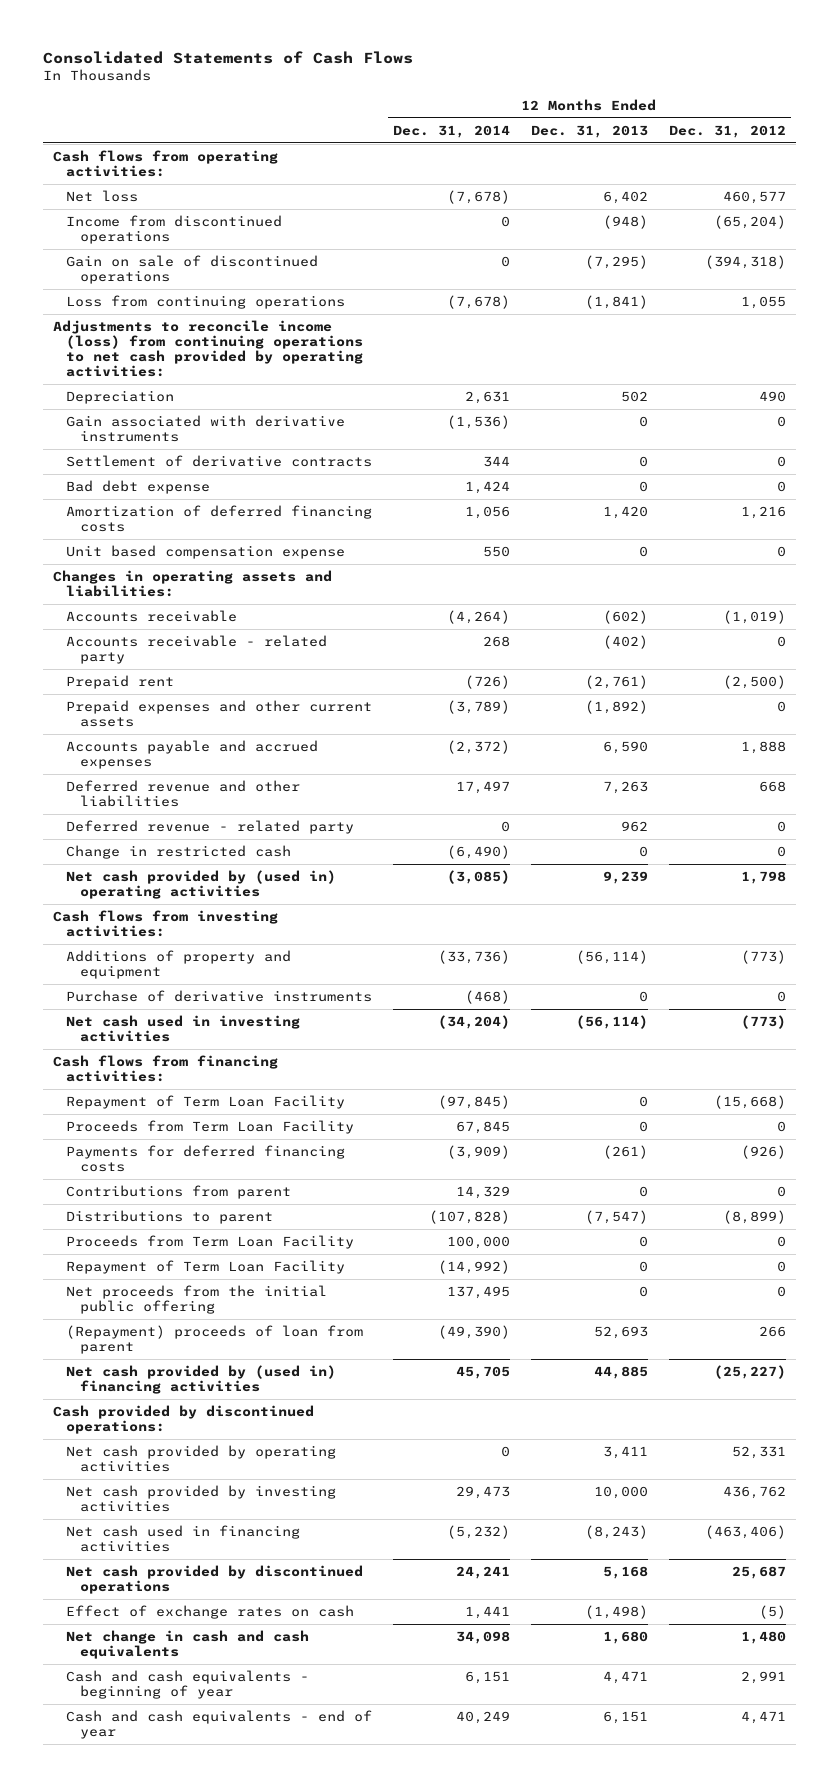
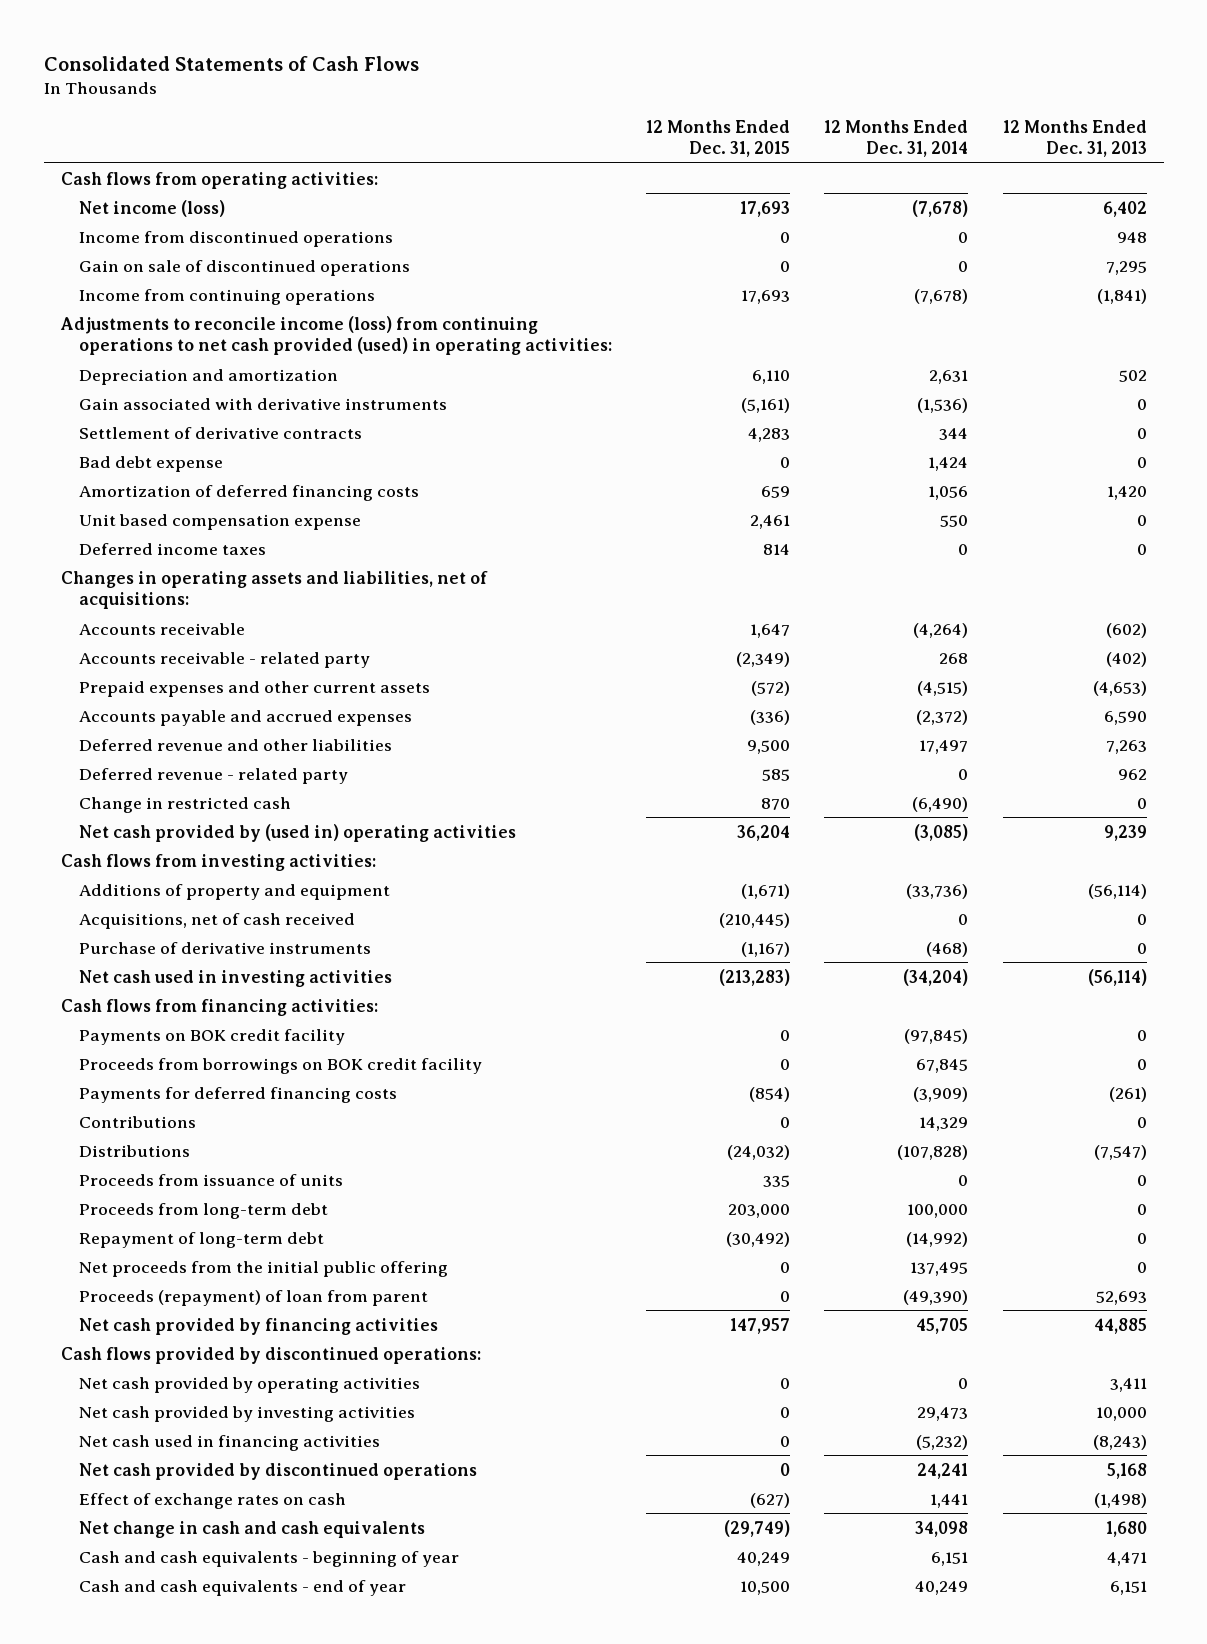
- | 12 Months Ended Dec. 31, 2014 | 12 Months Ended Dec. 31, 2013 | 12 Months Ended Dec. 31, 2012
+ | 12 Months Ended Dec. 31, 2015 | 12 Months Ended Dec. 31, 2014 | 12 Months Ended Dec. 31, 2013
- Net loss | (7,678) | 6,402 | 460,577
- Income from discontinued operations | 0 | (948) | (65,204)
- Gain on sale of discontinued operations | 0 | (7,295) | (394,318)
- Loss from continuing operations | (7,678) | (1,841) | 1,055
- Adjustments to reconcile income (loss) from continuing operations to net cash provided by operating activities:
- Depreciation | 2,631 | 502 | 490
+ Net income (loss) | 17,693 | (7,678) | 6,402
+ Income from discontinued operations | 0 | 0 | 948
+ Gain on sale of discontinued operations | 0 | 0 | 7,295
+ Income from continuing operations | 17,693 | (7,678) | (1,841)
+ Adjustments to reconcile income (loss) from continuing operations to net cash provided (used) in operating activities:
+ Depreciation and amortization | 6,110 | 2,631 | 502
- Changes in operating assets and liabilities:
+ Deferred income taxes | 814 | 0 | 0
+ Changes in operating assets and liabilities, net of acquisitions:
- Prepaid rent | (726) | (2,761) | (2,500)
- Prepaid expenses and other current assets | (3,789) | (1,892) | 0
+ Prepaid expenses and other current assets | (572) | (4,515) | (4,653)
+ Acquisitions, net of cash received | (210,445) | 0 | 0
- Repayment of Term Loan Facility | (97,845) | 0 | (15,668)
- Proceeds from Term Loan Facility | 67,845 | 0 | 0
+ Payments on BOK credit facility | 0 | (97,845) | 0
+ Proceeds from borrowings on BOK credit facility | 0 | 67,845 | 0
- Contributions from parent | 14,329 | 0 | 0
- Distributions to parent | (107,828) | (7,547) | (8,899)
- Proceeds from Term Loan Facility | 100,000 | 0 | 0
- Repayment of Term Loan Facility | (14,992) | 0 | 0
+ Contributions | 0 | 14,329 | 0
+ Distributions | (24,032) | (107,828) | (7,547)
+ Proceeds from issuance of units | 335 | 0 | 0
+ Proceeds from long-term debt | 203,000 | 100,000 | 0
+ Repayment of long-term debt | (30,492) | (14,992) | 0
- (Repayment) proceeds of loan from parent | (49,390) | 52,693 | 266
- Net cash provided by (used in) financing activities | 45,705 | 44,885 | (25,227)
- Cash provided by discontinued operations:
+ Proceeds (repayment) of loan from parent | 0 | (49,390) | 52,693
+ Net cash provided by financing activities | 147,957 | 45,705 | 44,885
+ Cash flows provided by discontinued operations:

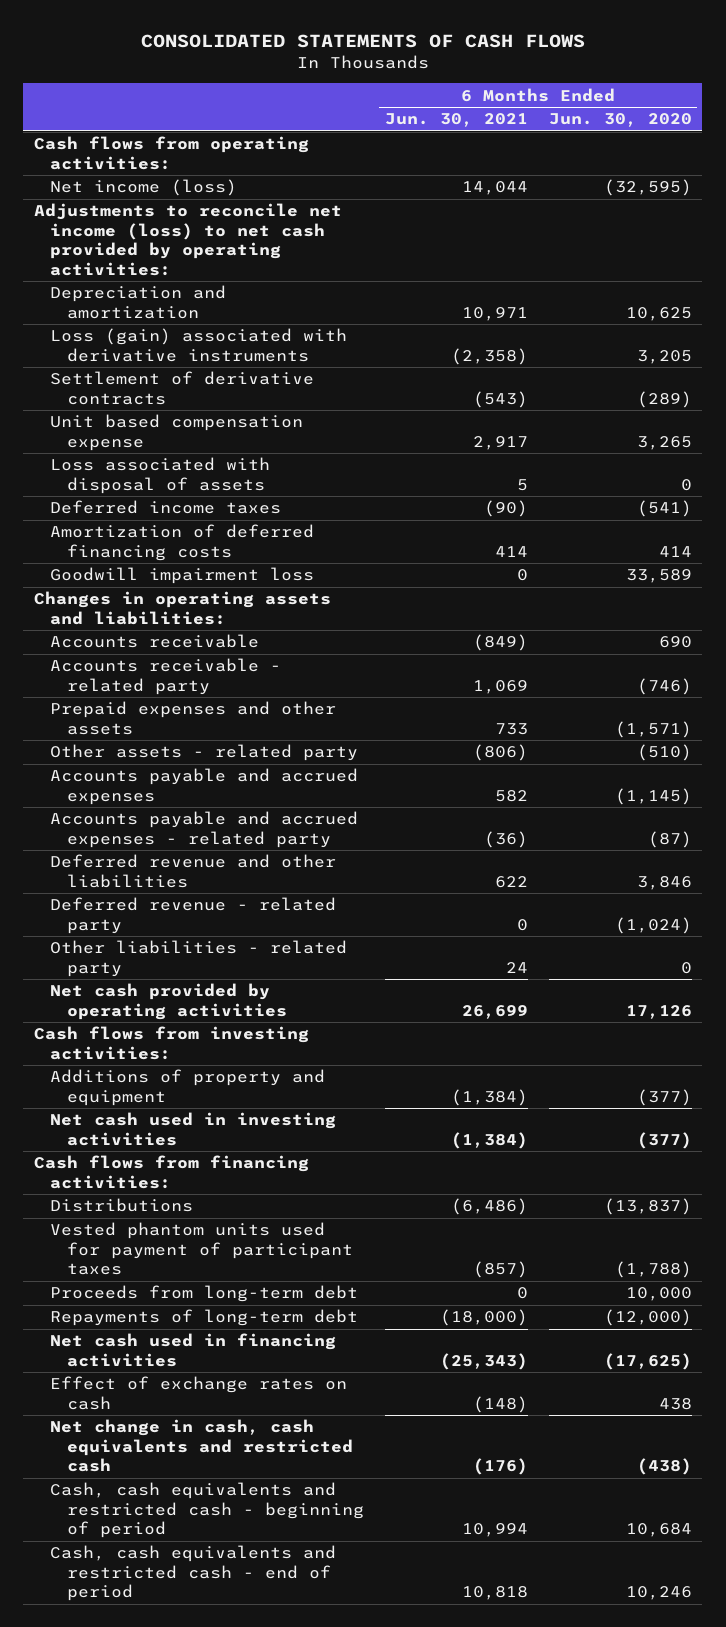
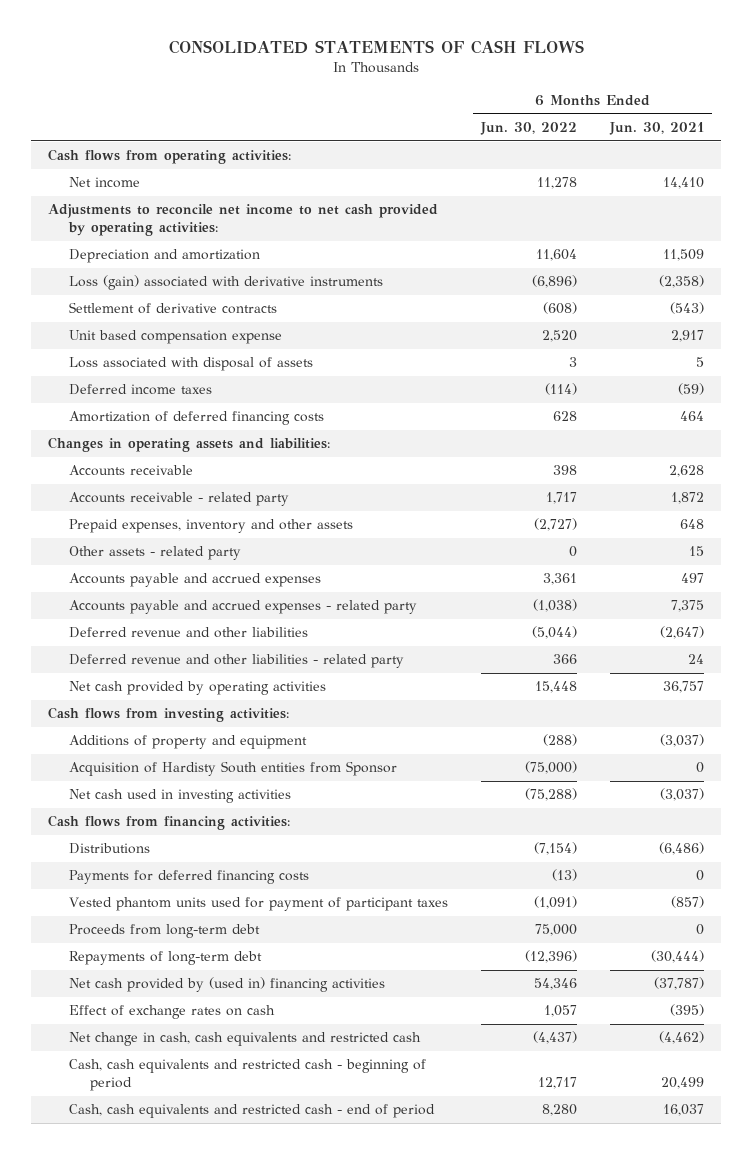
- | 6 Months Ended Jun. 30, 2021 | 6 Months Ended Jun. 30, 2020
+ | 6 Months Ended Jun. 30, 2022 | 6 Months Ended Jun. 30, 2021
- Net income (loss) | 14,044 | (32,595)
- Adjustments to reconcile net income (loss) to net cash provided by operating activities:
- Depreciation and amortization | 10,971 | 10,625
+ Net income | 11,278 | 14,410
+ Adjustments to reconcile net income to net cash provided by operating activities:
+ Depreciation and amortization | 11,604 | 11,509
- Deferred income taxes | (90) | (541)
- Amortization of deferred financing costs | 414 | 414
- Goodwill impairment loss | 0 | 33,589
+ Deferred income taxes | (114) | (59)
+ Amortization of deferred financing costs | 628 | 464
- Accounts receivable | (849) | 690
- Accounts receivable - related party | 1,069 | (746)
- Prepaid expenses and other assets | 733 | (1,571)
- Other assets - related party | (806) | (510)
- Accounts payable and accrued expenses | 582 | (1,145)
- Accounts payable and accrued expenses - related party | (36) | (87)
- Deferred revenue and other liabilities | 622 | 3,846
- Deferred revenue - related party | 0 | (1,024)
- Other liabilities - related party | 24 | 0
- Net cash provided by operating activities | 26,699 | 17,126
+ Accounts receivable | 398 | 2,628
+ Accounts receivable - related party | 1,717 | 1,872
+ Prepaid expenses, inventory and other assets | (2,727) | 648
+ Other assets - related party | 0 | 15
+ Accounts payable and accrued expenses | 3,361 | 497
+ Accounts payable and accrued expenses - related party | (1,038) | 7,375
+ Deferred revenue and other liabilities | (5,044) | (2,647)
+ Deferred revenue and other liabilities - related party | 366 | 24
+ Net cash provided by operating activities | 15,448 | 36,757
- Additions of property and equipment | (1,384) | (377)
- Net cash used in investing activities | (1,384) | (377)
+ Additions of property and equipment | (288) | (3,037)
+ Acquisition of Hardisty South entities from Sponsor | (75,000) | 0
+ Net cash used in investing activities | (75,288) | (3,037)
+ Payments for deferred financing costs | (13) | 0
- Repayments of long-term debt | (18,000) | (12,000)
- Net cash used in financing activities | (25,343) | (17,625)
- Effect of exchange rates on cash | (148) | 438
- Net change in cash, cash equivalents and restricted cash | (176) | (438)
- Cash, cash equivalents and restricted cash - beginning of period | 10,994 | 10,684
- Cash, cash equivalents and restricted cash - end of period | 10,818 | 10,246
+ Repayments of long-term debt | (12,396) | (30,444)
+ Net cash provided by (used in) financing activities | 54,346 | (37,787)
+ Effect of exchange rates on cash | 1,057 | (395)
+ Net change in cash, cash equivalents and restricted cash | (4,437) | (4,462)
+ Cash, cash equivalents and restricted cash - beginning of period | 12,717 | 20,499
+ Cash, cash equivalents and restricted cash - end of period | 8,280 | 16,037

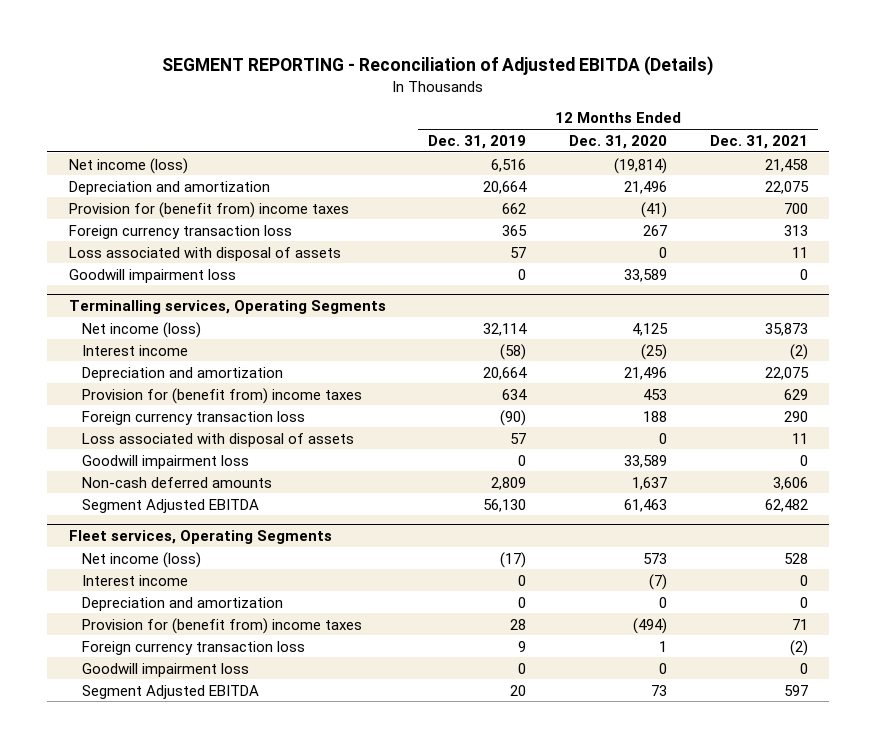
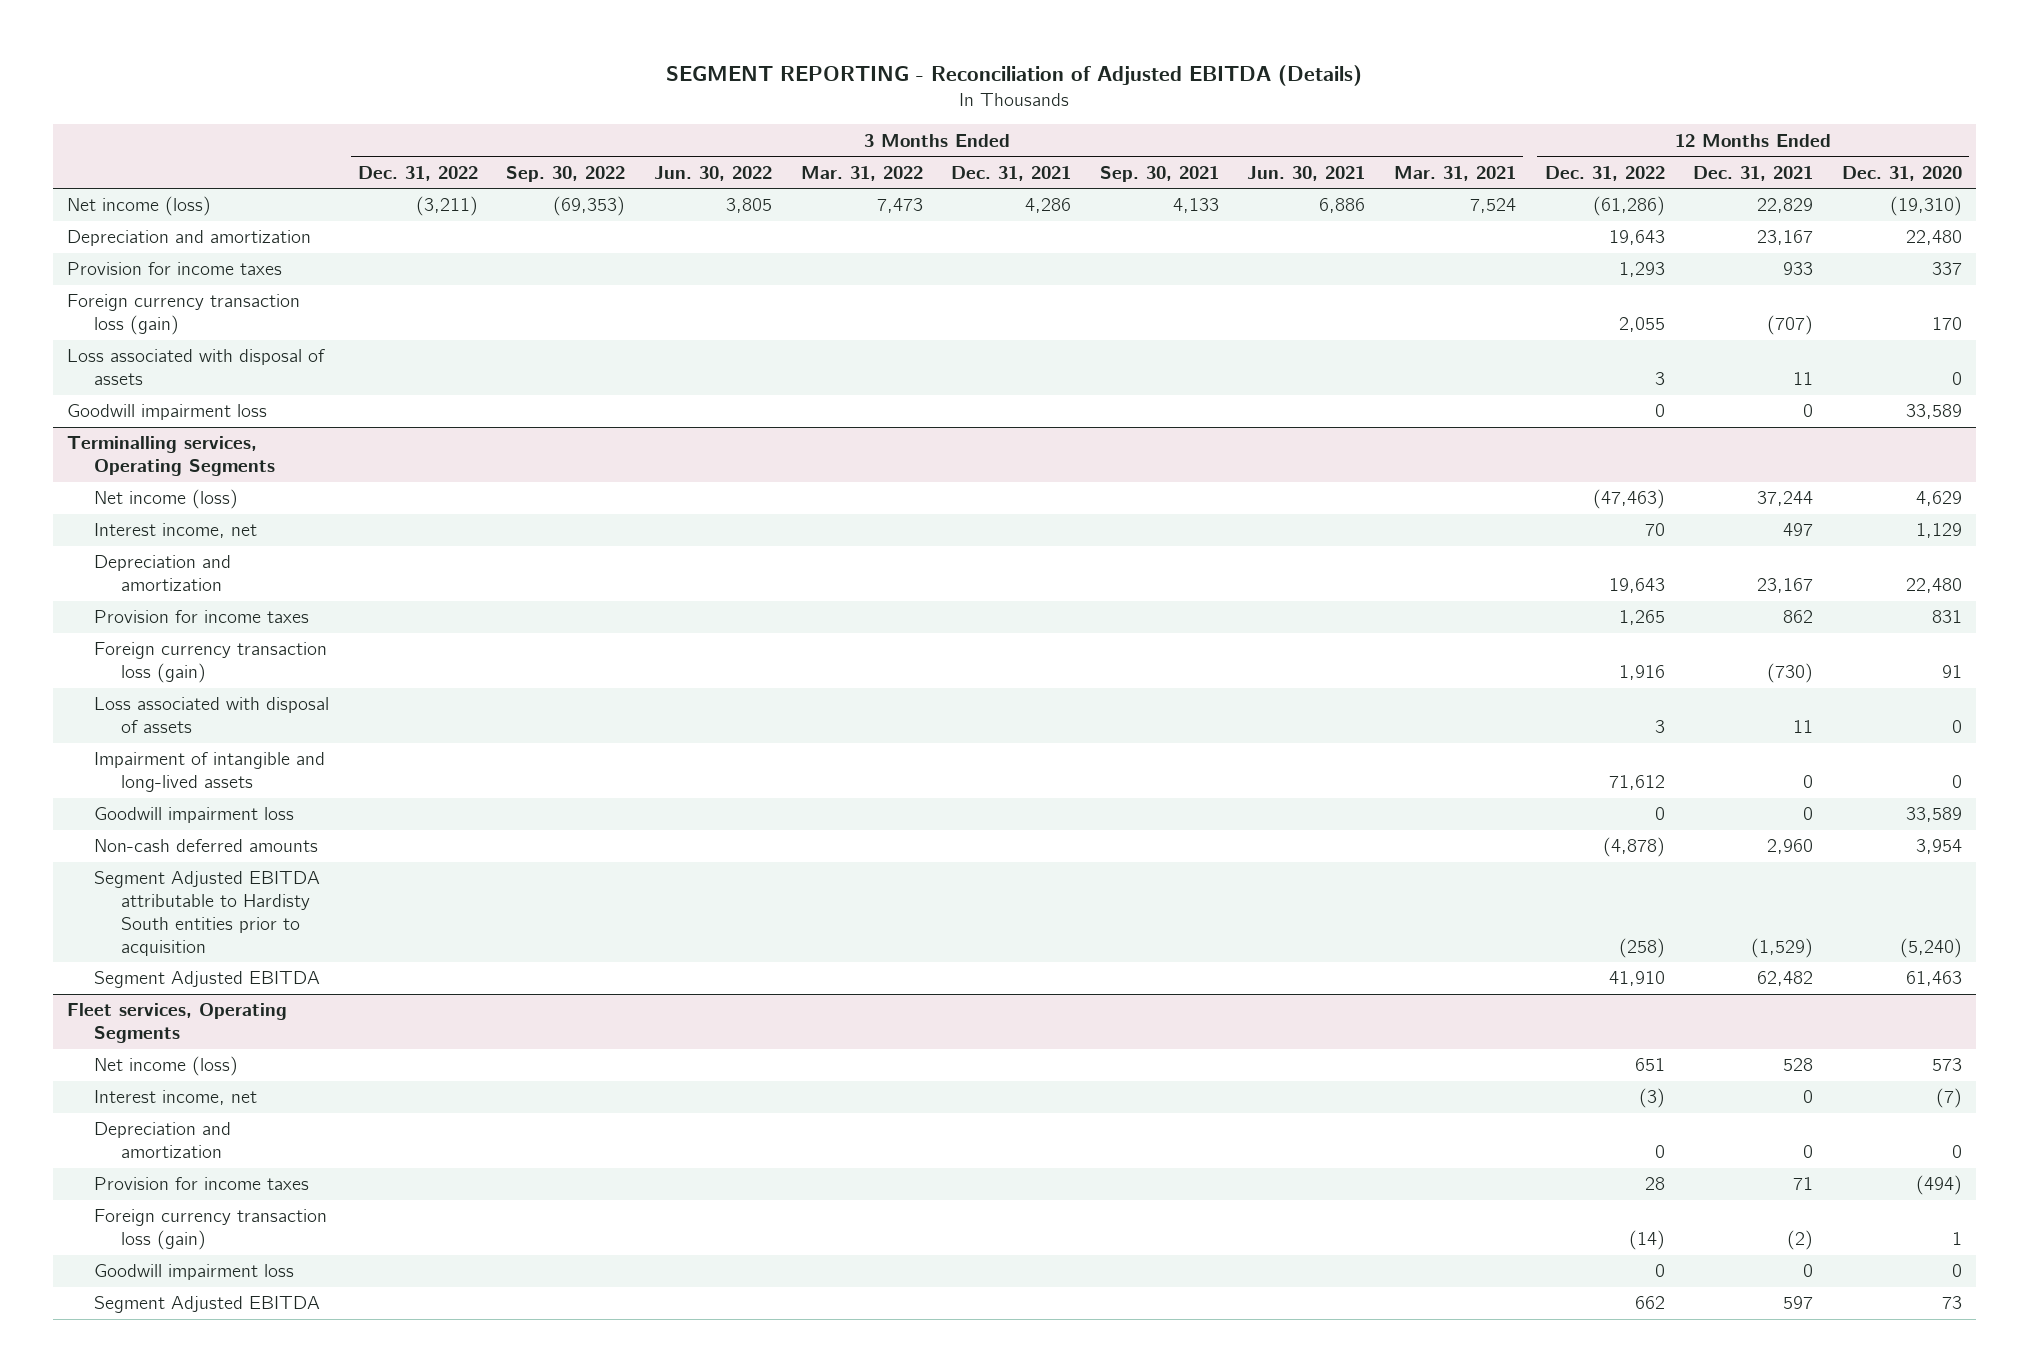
- | 12 Months Ended Dec. 31, 2019 | 12 Months Ended Dec. 31, 2020 | 12 Months Ended Dec. 31, 2021
+ | 3 Months Ended Dec. 31, 2022 | 3 Months Ended Sep. 30, 2022 | 3 Months Ended Jun. 30, 2022 | 3 Months Ended Mar. 31, 2022 | 3 Months Ended Dec. 31, 2021 | 3 Months Ended Sep. 30, 2021 | 3 Months Ended Jun. 30, 2021 | 3 Months Ended Mar. 31, 2021 | 12 Months Ended Dec. 31, 2022 | 12 Months Ended Dec. 31, 2021 | 12 Months Ended Dec. 31, 2020
- Net income (loss) | 6,516 | (19,814) | 21,458
- Depreciation and amortization | 20,664 | 21,496 | 22,075
- Provision for (benefit from) income taxes | 662 | (41) | 700
- Foreign currency transaction loss | 365 | 267 | 313
+ Net income (loss) | (3,211) | (69,353) | 3,805 | 7,473 | 4,286 | 4,133 | 6,886 | 7,524 | (61,286) | 22,829 | (19,310)
+ Depreciation and amortization | | | | | | | | | 19,643 | 23,167 | 22,480
+ Provision for income taxes | | | | | | | | | 1,293 | 933 | 337
+ Foreign currency transaction loss (gain) | | | | | | | | | 2,055 | (707) | 170
@ Terminalling services, Operating Segments
- Net income (loss) | 32,114 | 4,125 | 35,873
- Interest income | (58) | (25) | (2)
- Depreciation and amortization | 20,664 | 21,496 | 22,075
- Provision for (benefit from) income taxes | 634 | 453 | 629
- Foreign currency transaction loss | (90) | 188 | 290
+ Net income (loss) | | | | | | | | | (47,463) | 37,244 | 4,629
+ Interest income, net | | | | | | | | | 70 | 497 | 1,129
+ Depreciation and amortization | | | | | | | | | 19,643 | 23,167 | 22,480
+ Provision for income taxes | | | | | | | | | 1,265 | 862 | 831
+ Foreign currency transaction loss (gain) | | | | | | | | | 1,916 | (730) | 91
+ Impairment of intangible and long-lived assets | | | | | | | | | 71,612 | 0 | 0
- Non-cash deferred amounts | 2,809 | 1,637 | 3,606
+ Non-cash deferred amounts | | | | | | | | | (4,878) | 2,960 | 3,954
+ Segment Adjusted EBITDA attributable to Hardisty South entities prior to acquisition | | | | | | | | | (258) | (1,529) | (5,240)
@ Fleet services, Operating Segments
- Interest income | 0 | (7) | 0
+ Interest income, net | | | | | | | | | (3) | 0 | (7)
- Provision for (benefit from) income taxes | 28 | (494) | 71
- Foreign currency transaction loss | 9 | 1 | (2)
+ Provision for income taxes | | | | | | | | | 28 | 71 | (494)
+ Foreign currency transaction loss (gain) | | | | | | | | | (14) | (2) | 1

